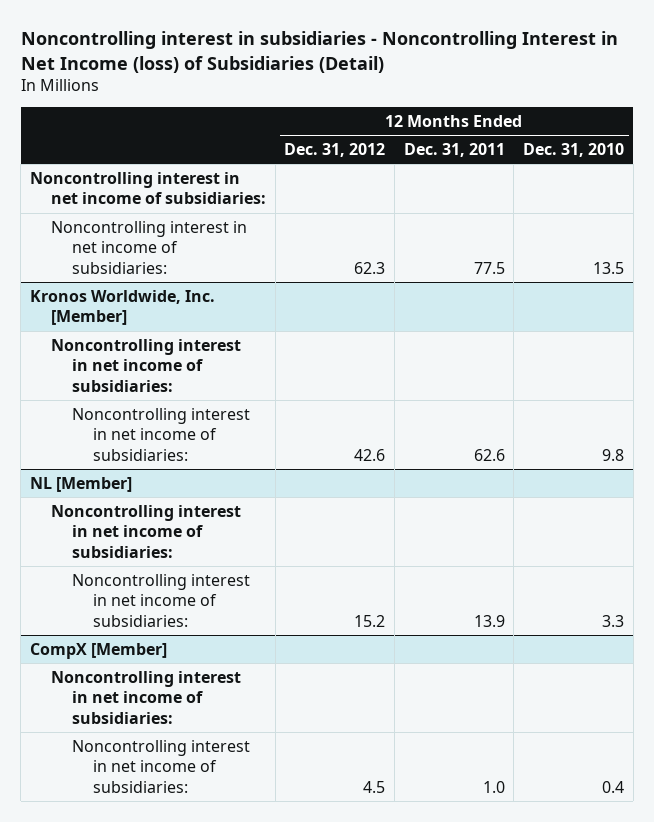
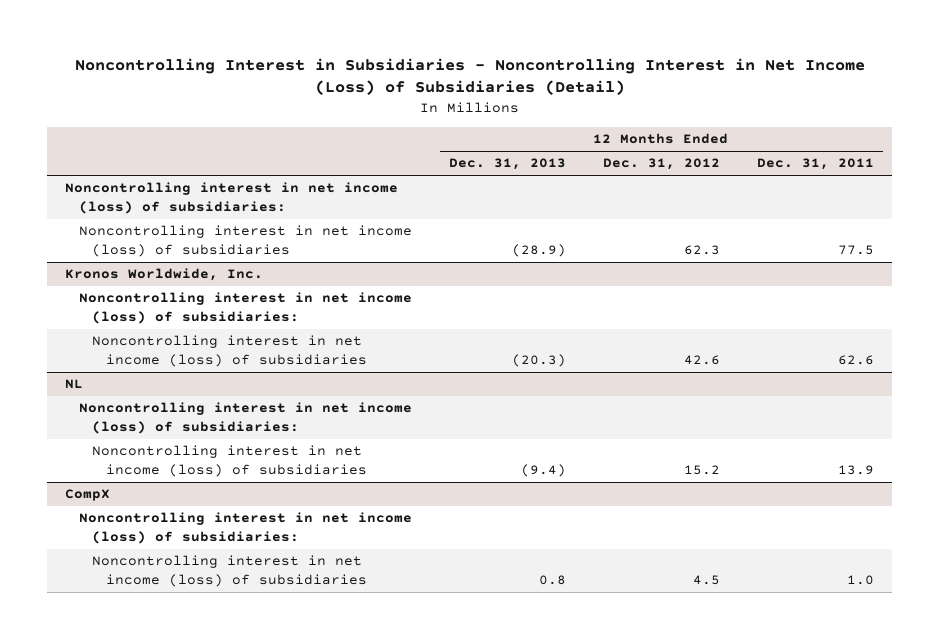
- Noncontrolling interest in subsidiaries - Noncontrolling Interest in Net Income (loss) of Subsidiaries (Detail)
+ Noncontrolling Interest in Subsidiaries - Noncontrolling Interest in Net Income (Loss) of Subsidiaries (Detail)
- | 12 Months Ended Dec. 31, 2012 | 12 Months Ended Dec. 31, 2011 | 12 Months Ended Dec. 31, 2010
+ | 12 Months Ended Dec. 31, 2013 | 12 Months Ended Dec. 31, 2012 | 12 Months Ended Dec. 31, 2011
- Noncontrolling interest in net income of subsidiaries:
- Noncontrolling interest in net income of subsidiaries: | 62.3 | 77.5 | 13.5
- Kronos Worldwide, Inc. [Member]
- Noncontrolling interest in net income of subsidiaries:
- Noncontrolling interest in net income of subsidiaries: | 42.6 | 62.6 | 9.8
- NL [Member]
- Noncontrolling interest in net income of subsidiaries:
- Noncontrolling interest in net income of subsidiaries: | 15.2 | 13.9 | 3.3
- CompX [Member]
- Noncontrolling interest in net income of subsidiaries:
- Noncontrolling interest in net income of subsidiaries: | 4.5 | 1.0 | 0.4
+ Noncontrolling interest in net income (loss) of subsidiaries:
+ Noncontrolling interest in net income (loss) of subsidiaries | (28.9) | 62.3 | 77.5
+ Kronos Worldwide, Inc.
+ Noncontrolling interest in net income (loss) of subsidiaries:
+ Noncontrolling interest in net income (loss) of subsidiaries | (20.3) | 42.6 | 62.6
+ NL
+ Noncontrolling interest in net income (loss) of subsidiaries:
+ Noncontrolling interest in net income (loss) of subsidiaries | (9.4) | 15.2 | 13.9
+ CompX
+ Noncontrolling interest in net income (loss) of subsidiaries:
+ Noncontrolling interest in net income (loss) of subsidiaries | 0.8 | 4.5 | 1.0

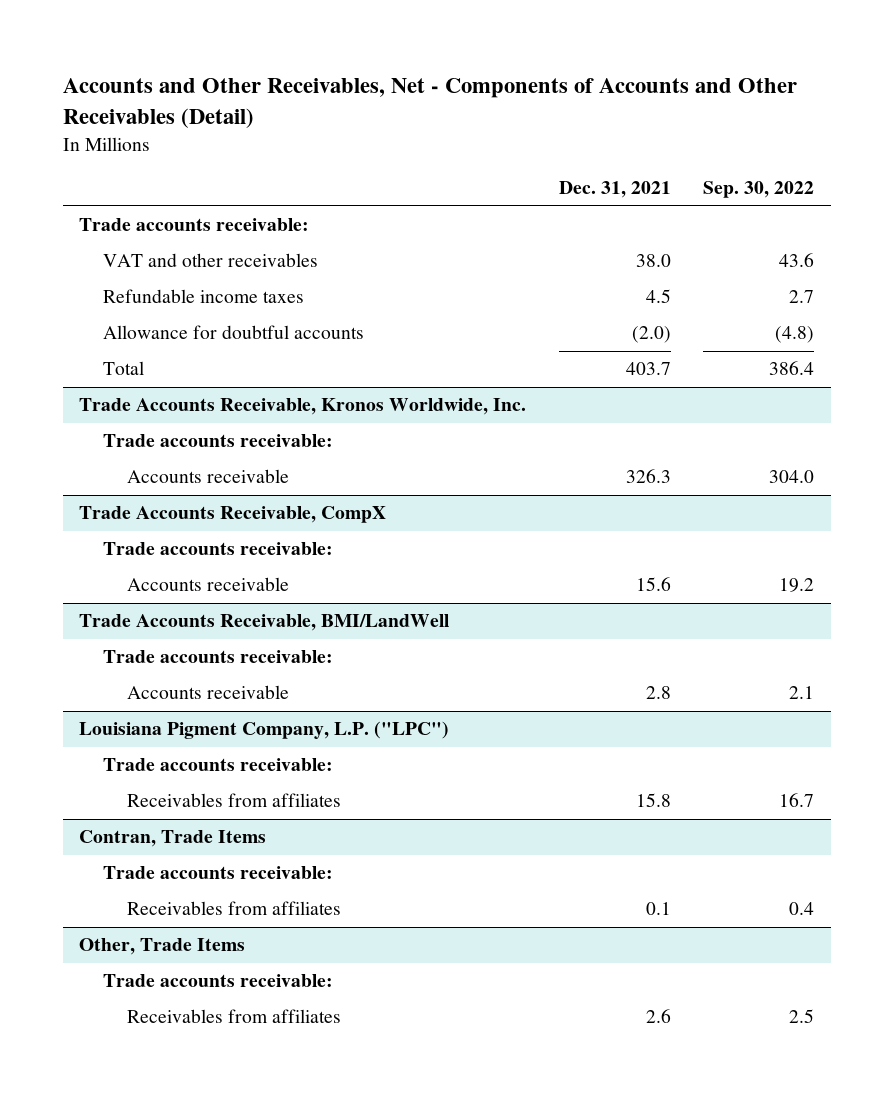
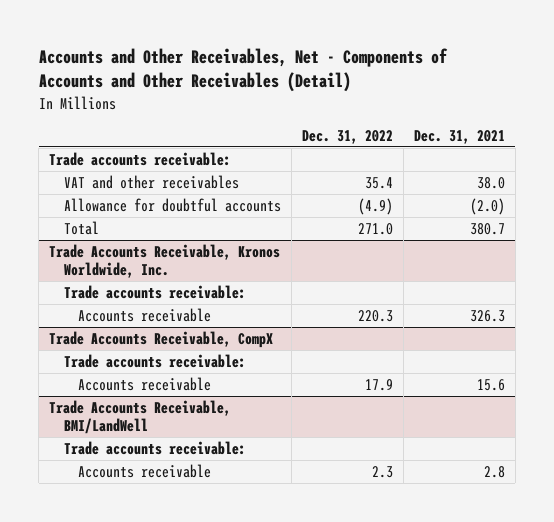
- | Dec. 31, 2021 | Sep. 30, 2022
+ | Dec. 31, 2022 | Dec. 31, 2021
- Refundable income taxes | 4.5 | 2.7
- Total | 403.7 | 386.4
+ Total | 271.0 | 380.7
- Louisiana Pigment Company, L.P. ("LPC")
- Trade accounts receivable:
- Receivables from affiliates | 15.8 | 16.7
- Contran, Trade Items
- Trade accounts receivable:
- Receivables from affiliates | 0.1 | 0.4
- Other, Trade Items
- Trade accounts receivable:
- Receivables from affiliates | 2.6 | 2.5

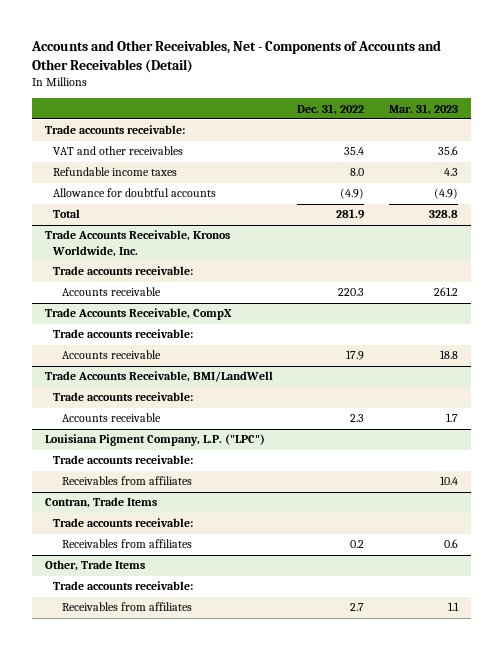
- | Dec. 31, 2022 | Dec. 31, 2021
+ | Dec. 31, 2022 | Mar. 31, 2023
+ Refundable income taxes | 8.0 | 4.3
- Total | 271.0 | 380.7
+ Total | 281.9 | 328.8
+ Louisiana Pigment Company, L.P. ("LPC")
+ Trade accounts receivable:
+ Receivables from affiliates | | 10.4
+ Contran, Trade Items
+ Trade accounts receivable:
+ Receivables from affiliates | 0.2 | 0.6
+ Other, Trade Items
+ Trade accounts receivable:
+ Receivables from affiliates | 2.7 | 1.1

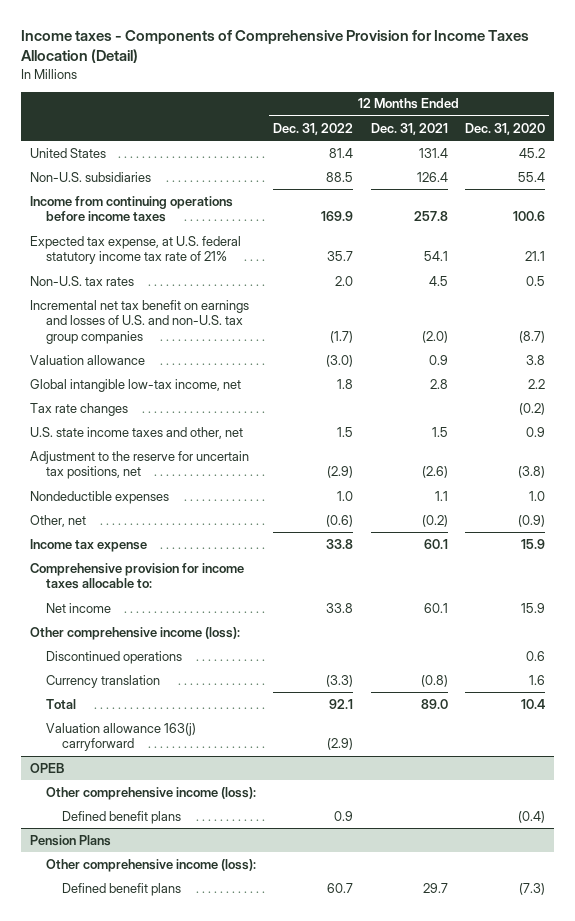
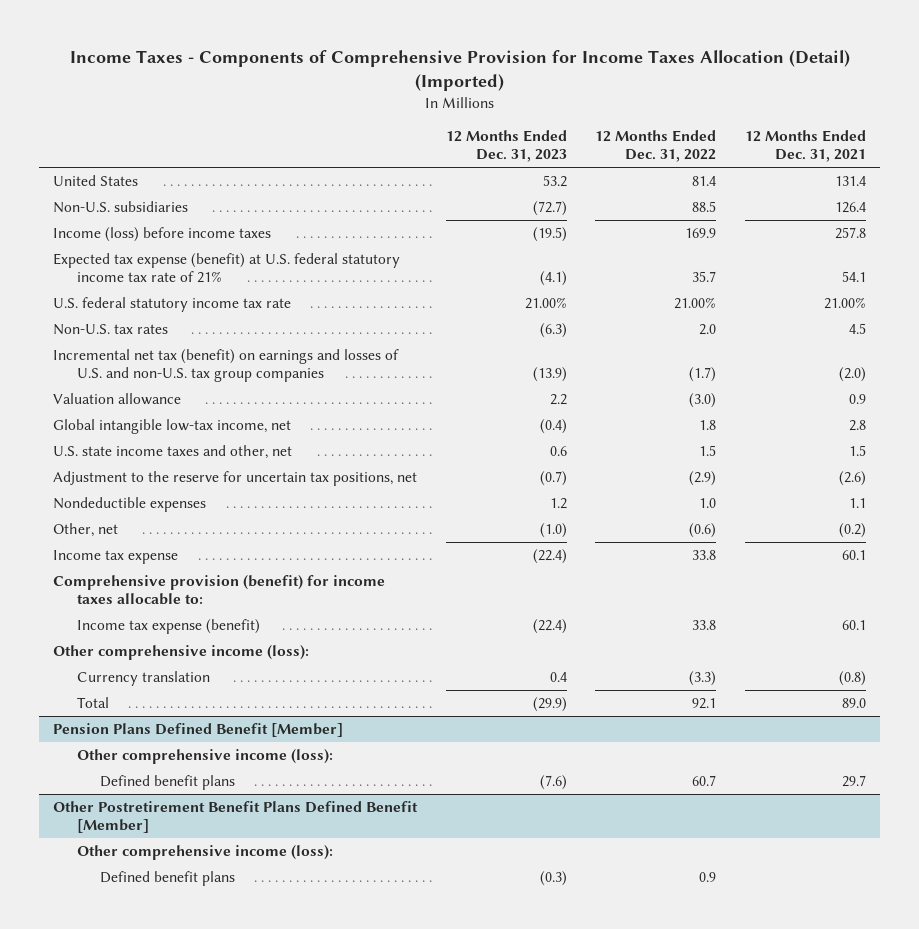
- Income taxes - Components of Comprehensive Provision for Income Taxes Allocation (Detail)
+ Income Taxes - Components of Comprehensive Provision for Income Taxes Allocation (Detail) (Imported)
- | 12 Months Ended Dec. 31, 2022 | 12 Months Ended Dec. 31, 2021 | 12 Months Ended Dec. 31, 2020
+ | 12 Months Ended Dec. 31, 2023 | 12 Months Ended Dec. 31, 2022 | 12 Months Ended Dec. 31, 2021
- Income from continuing operations before income taxes | 169.9 | 257.8 | 100.6
- Expected tax expense, at U.S. federal statutory income tax rate of 21% | 35.7 | 54.1 | 21.1
+ Income (loss) before income taxes | (19.5) | 169.9 | 257.8
+ Expected tax expense (benefit) at U.S. federal statutory income tax rate of 21% | (4.1) | 35.7 | 54.1
+ U.S. federal statutory income tax rate | 21.00% | 21.00% | 21.00%
- Incremental net tax benefit on earnings and losses of U.S. and non-U.S. tax group companies | (1.7) | (2.0) | (8.7)
+ Incremental net tax (benefit) on earnings and losses of U.S. and non-U.S. tax group companies | (13.9) | (1.7) | (2.0)
- Tax rate changes | | | (0.2)
- Comprehensive provision for income taxes allocable to:
- Net income | 33.8 | 60.1 | 15.9
+ Comprehensive provision (benefit) for income taxes allocable to:
+ Income tax expense (benefit) | (22.4) | 33.8 | 60.1
- Discontinued operations | | | 0.6
- Valuation allowance 163(j) carryforward | (2.9) | |
- OPEB
- Other comprehensive income (loss):
- Defined benefit plans | 0.9 | | (0.4)
- Pension Plans
+ Pension Plans Defined Benefit [Member]
+ Other Postretirement Benefit Plans Defined Benefit [Member]
+ Other comprehensive income (loss):
+ Defined benefit plans | (0.3) | 0.9 |

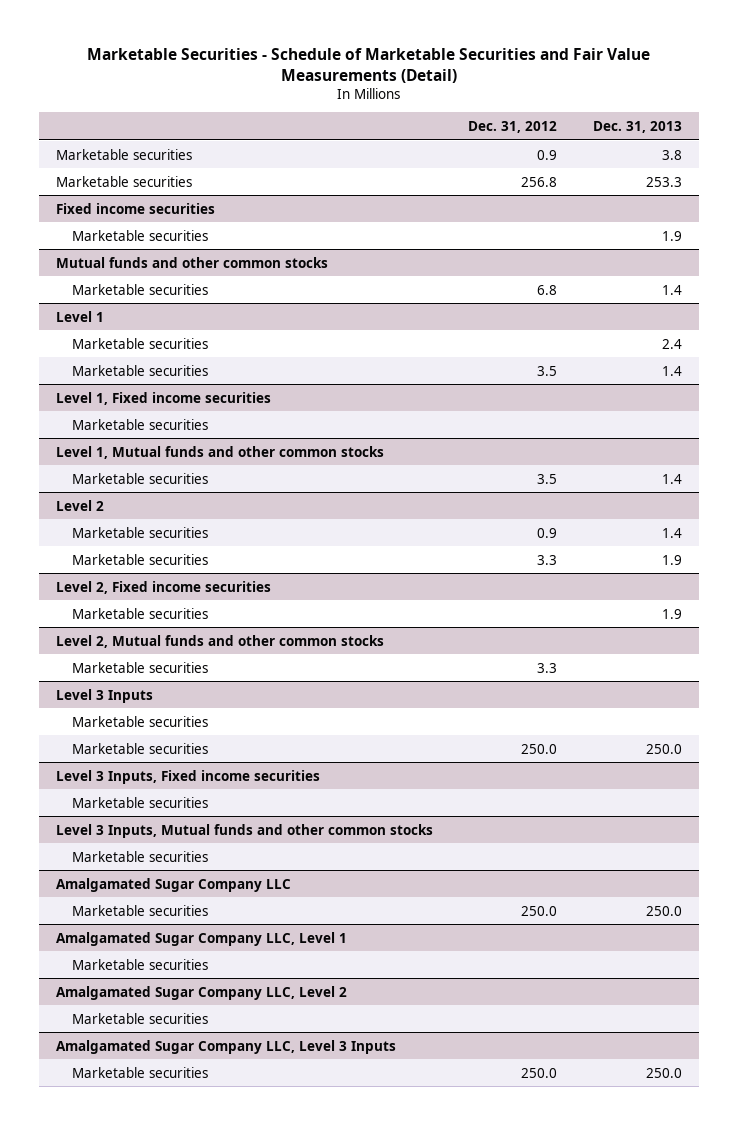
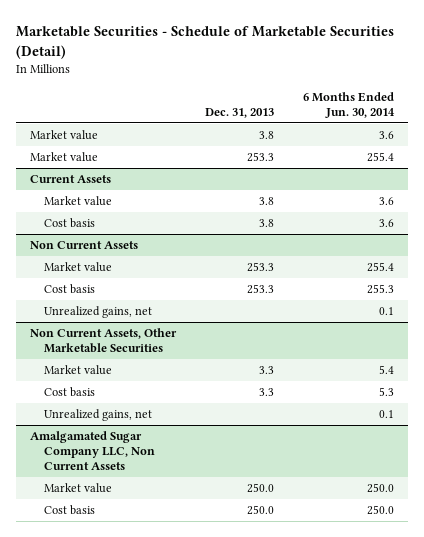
- Marketable Securities - Schedule of Marketable Securities and Fair Value Measurements (Detail)
+ Marketable Securities - Schedule of Marketable Securities (Detail)
- | Dec. 31, 2012 | Dec. 31, 2013
+ | Dec. 31, 2013 | 6 Months Ended Jun. 30, 2014
- Marketable securities | 0.9 | 3.8
- Marketable securities | 256.8 | 253.3
- Fixed income securities
- Marketable securities | | 1.9
- Mutual funds and other common stocks
- Marketable securities | 6.8 | 1.4
- Level 1
- Marketable securities | | 2.4
- Marketable securities | 3.5 | 1.4
- Level 1, Fixed income securities
- Marketable securities
- Level 1, Mutual funds and other common stocks
- Marketable securities | 3.5 | 1.4
- Level 2
- Marketable securities | 0.9 | 1.4
- Marketable securities | 3.3 | 1.9
- Level 2, Fixed income securities
- Marketable securities | | 1.9
- Level 2, Mutual funds and other common stocks
- Marketable securities | 3.3 |
- Level 3 Inputs
- Marketable securities
- Marketable securities | 250.0 | 250.0
- Level 3 Inputs, Fixed income securities
- Marketable securities
- Level 3 Inputs, Mutual funds and other common stocks
- Marketable securities
- Amalgamated Sugar Company LLC
- Marketable securities | 250.0 | 250.0
- Amalgamated Sugar Company LLC, Level 1
- Marketable securities
- Amalgamated Sugar Company LLC, Level 2
- Marketable securities
- Amalgamated Sugar Company LLC, Level 3 Inputs
- Marketable securities | 250.0 | 250.0
+ Market value | 3.8 | 3.6
+ Market value | 253.3 | 255.4
+ Current Assets
+ Market value | 3.8 | 3.6
+ Cost basis | 3.8 | 3.6
+ Non Current Assets
+ Market value | 253.3 | 255.4
+ Cost basis | 253.3 | 255.3
+ Unrealized gains, net | | 0.1
+ Non Current Assets, Other Marketable Securities
+ Market value | 3.3 | 5.4
+ Cost basis | 3.3 | 5.3
+ Unrealized gains, net | | 0.1
+ Amalgamated Sugar Company LLC, Non Current Assets
+ Market value | 250.0 | 250.0
+ Cost basis | 250.0 | 250.0

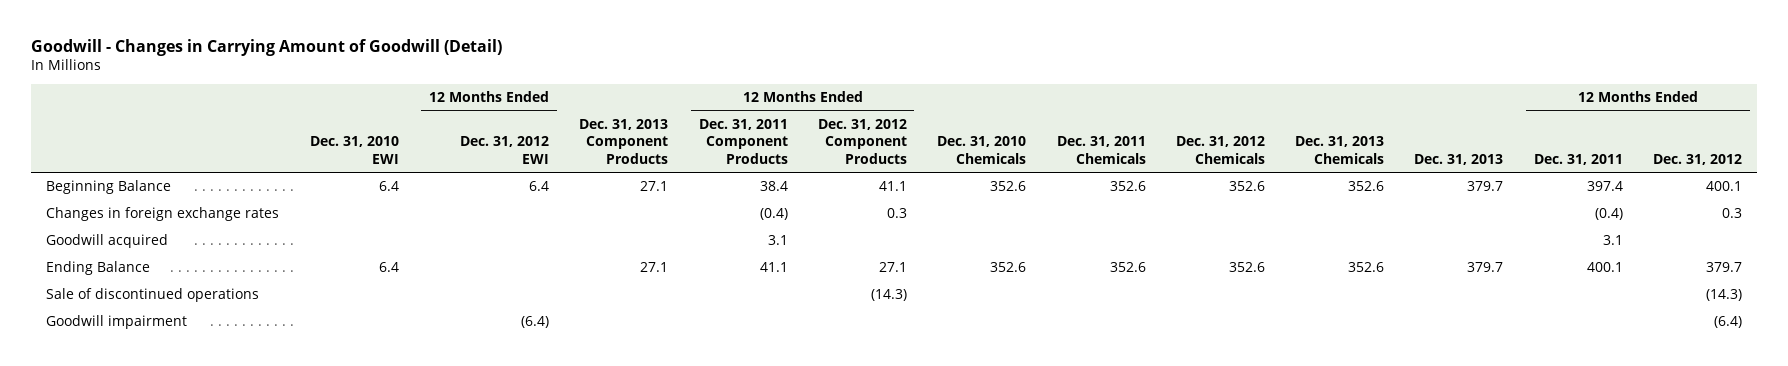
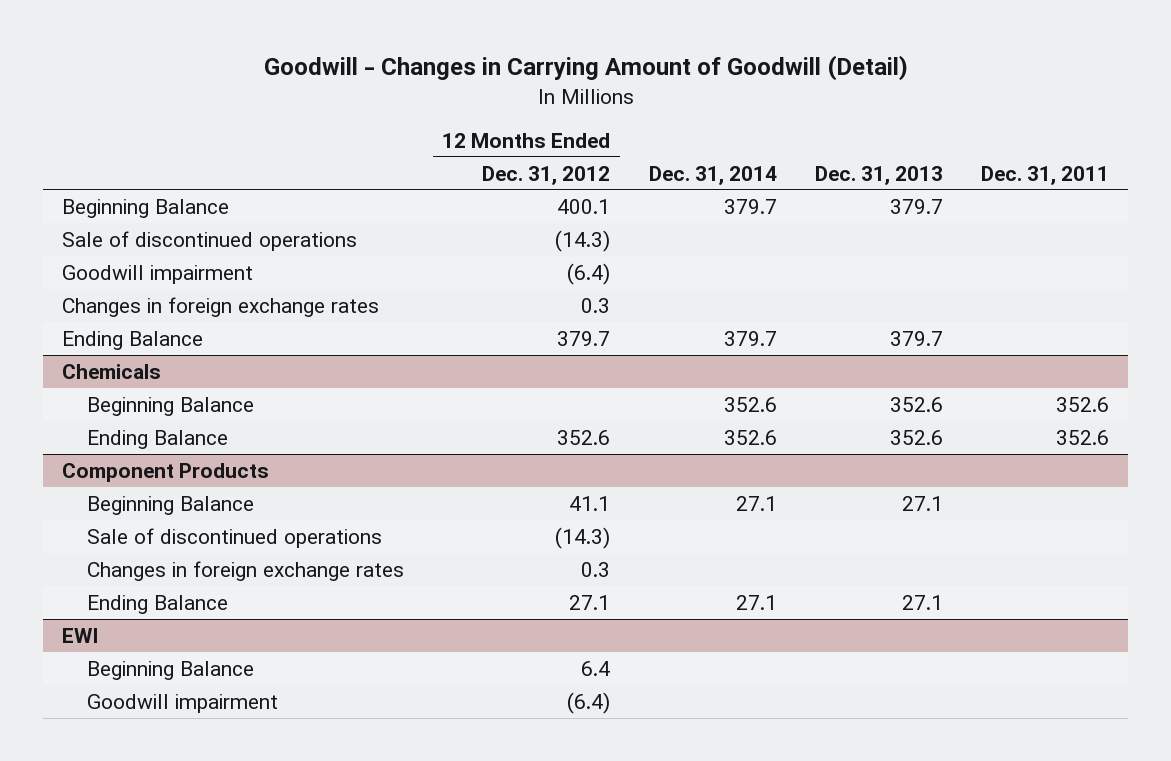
- | Dec. 31, 2010 EWI | 12 Months Ended Dec. 31, 2012 EWI | Dec. 31, 2013 Component Products | 12 Months Ended Dec. 31, 2011 Component Products | 12 Months Ended Dec. 31, 2012 Component Products | Dec. 31, 2010 Chemicals | Dec. 31, 2011 Chemicals | Dec. 31, 2012 Chemicals | Dec. 31, 2013 Chemicals | Dec. 31, 2013 | 12 Months Ended Dec. 31, 2011 | 12 Months Ended Dec. 31, 2012
+ | 12 Months Ended Dec. 31, 2012 | Dec. 31, 2014 | Dec. 31, 2013 | Dec. 31, 2011
+ Sale of discontinued operations | (14.3) | | |
+ Goodwill impairment | (6.4) | | |
- Goodwill acquired | | | | 3.1 | | | | | | | 3.1 |
+ Chemicals
+ Beginning Balance | | 352.6 | 352.6 | 352.6
+ Ending Balance | 352.6 | 352.6 | 352.6 | 352.6
+ Component Products
+ Beginning Balance | 41.1 | 27.1 | 27.1 |
+ Changes in foreign exchange rates | 0.3 | | |
+ Ending Balance | 27.1 | 27.1 | 27.1 |
+ EWI
+ Beginning Balance | 6.4 | | |

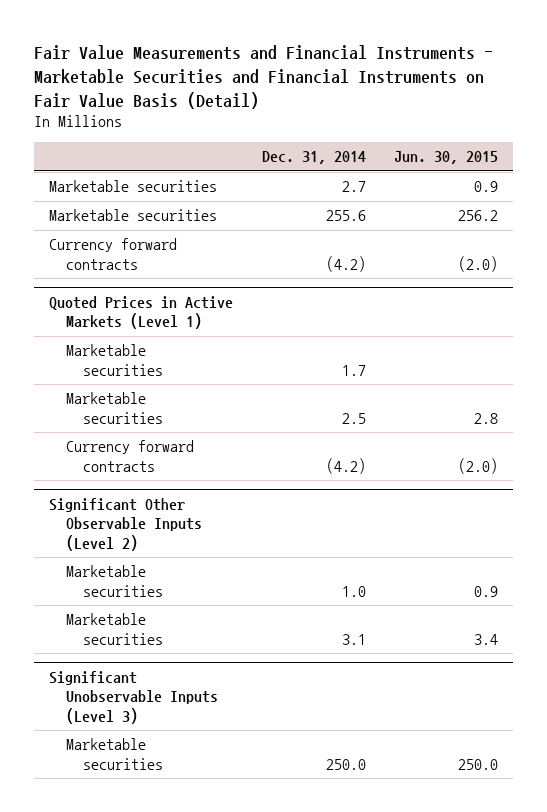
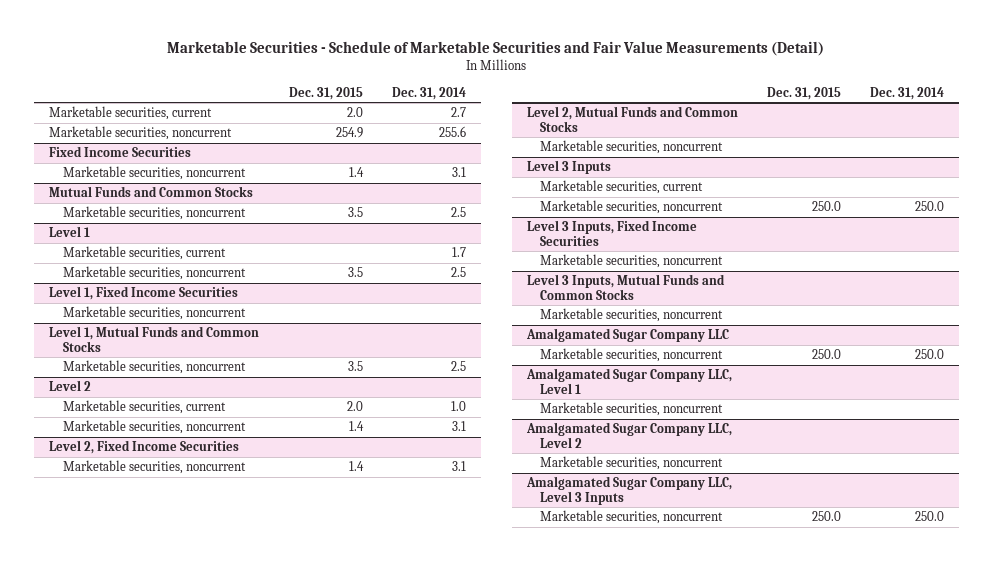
- Fair Value Measurements and Financial Instruments - Marketable Securities and Financial Instruments on Fair Value Basis (Detail)
+ Marketable Securities - Schedule of Marketable Securities and Fair Value Measurements (Detail)
- | Dec. 31, 2014 | Jun. 30, 2015
+ | Dec. 31, 2015 | Dec. 31, 2014
- Marketable securities | 2.7 | 0.9
- Marketable securities | 255.6 | 256.2
- Currency forward contracts | (4.2) | (2.0)
- Quoted Prices in Active Markets (Level 1)
- Marketable securities | 1.7 |
- Marketable securities | 2.5 | 2.8
- Currency forward contracts | (4.2) | (2.0)
- Significant Other Observable Inputs (Level 2)
- Marketable securities | 1.0 | 0.9
- Marketable securities | 3.1 | 3.4
- Significant Unobservable Inputs (Level 3)
- Marketable securities | 250.0 | 250.0
+ Marketable securities, current | 2.0 | 2.7
+ Marketable securities, noncurrent | 254.9 | 255.6
+ Fixed Income Securities
+ Marketable securities, noncurrent | 1.4 | 3.1
+ Mutual Funds and Common Stocks
+ Marketable securities, noncurrent | 3.5 | 2.5
+ Level 1
+ Marketable securities, current | | 1.7
+ Marketable securities, noncurrent | 3.5 | 2.5
+ Level 1, Fixed Income Securities
+ Marketable securities, noncurrent
+ Level 1, Mutual Funds and Common Stocks
+ Marketable securities, noncurrent | 3.5 | 2.5
+ Level 2
+ Marketable securities, current | 2.0 | 1.0
+ Marketable securities, noncurrent | 1.4 | 3.1
+ Level 2, Fixed Income Securities
+ Marketable securities, noncurrent | 1.4 | 3.1
+ Level 2, Mutual Funds and Common Stocks
+ Marketable securities, noncurrent
+ Level 3 Inputs
+ Marketable securities, current
+ Marketable securities, noncurrent | 250.0 | 250.0
+ Level 3 Inputs, Fixed Income Securities
+ Marketable securities, noncurrent
+ Level 3 Inputs, Mutual Funds and Common Stocks
+ Marketable securities, noncurrent
+ Amalgamated Sugar Company LLC
+ Marketable securities, noncurrent | 250.0 | 250.0
+ Amalgamated Sugar Company LLC, Level 1
+ Marketable securities, noncurrent
+ Amalgamated Sugar Company LLC, Level 2
+ Marketable securities, noncurrent
+ Amalgamated Sugar Company LLC, Level 3 Inputs
+ Marketable securities, noncurrent | 250.0 | 250.0

